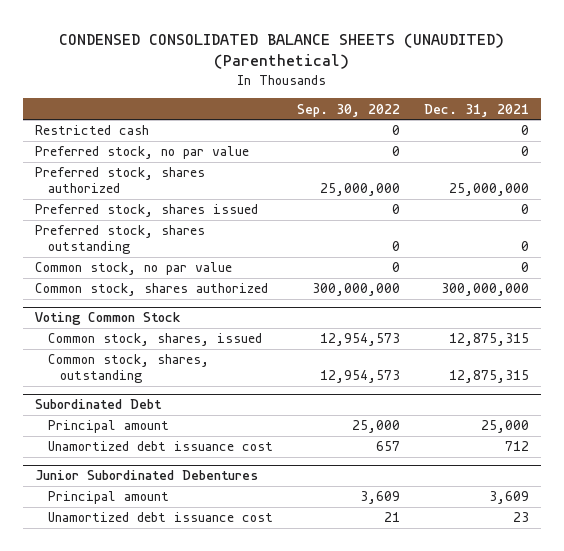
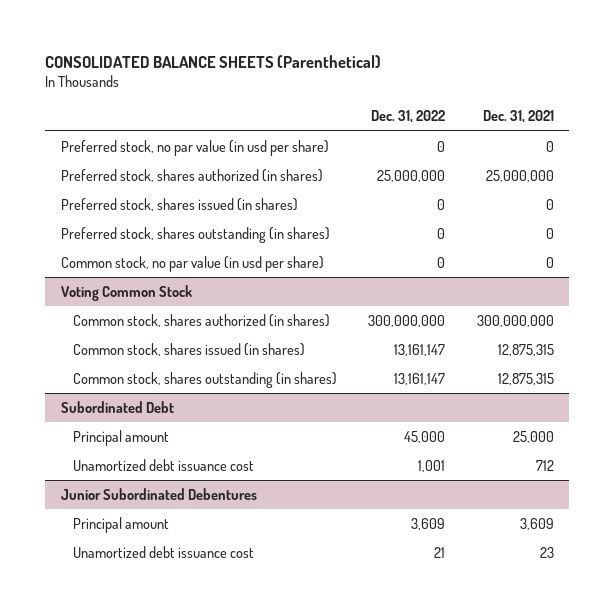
- CONDENSED CONSOLIDATED BALANCE SHEETS (UNAUDITED) (Parenthetical)
+ CONSOLIDATED BALANCE SHEETS (Parenthetical)
- | Sep. 30, 2022 | Dec. 31, 2021
+ | Dec. 31, 2022 | Dec. 31, 2021
- Restricted cash | 0 | 0
- Preferred stock, no par value | 0 | 0
- Preferred stock, shares authorized | 25,000,000 | 25,000,000
- Preferred stock, shares issued | 0 | 0
- Preferred stock, shares outstanding | 0 | 0
- Common stock, no par value | 0 | 0
- Common stock, shares authorized | 300,000,000 | 300,000,000
+ Preferred stock, no par value (in usd per share) | 0 | 0
+ Preferred stock, shares authorized (in shares) | 25,000,000 | 25,000,000
+ Preferred stock, shares issued (in shares) | 0 | 0
+ Preferred stock, shares outstanding (in shares) | 0 | 0
+ Common stock, no par value (in usd per share) | 0 | 0
@ Voting Common Stock
- Common stock, shares, issued | 12,954,573 | 12,875,315
- Common stock, shares, outstanding | 12,954,573 | 12,875,315
+ Common stock, shares authorized (in shares) | 300,000,000 | 300,000,000
+ Common stock, shares issued (in shares) | 13,161,147 | 12,875,315
+ Common stock, shares outstanding (in shares) | 13,161,147 | 12,875,315

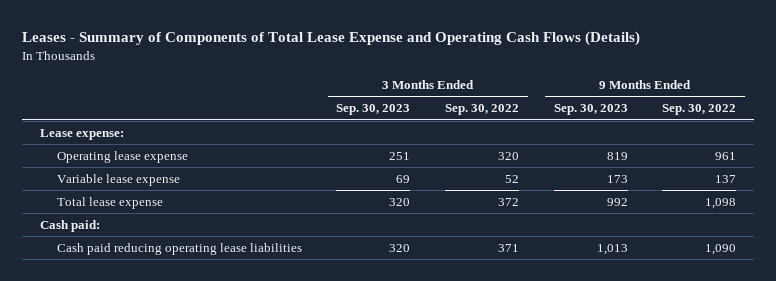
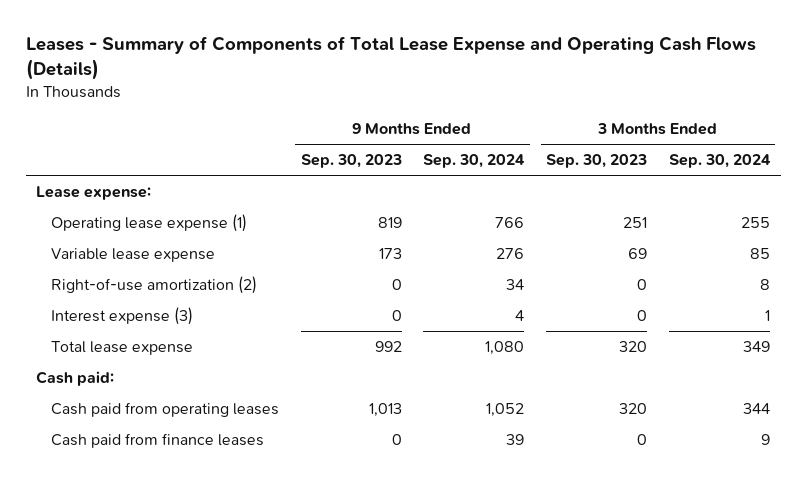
- | 3 Months Ended Sep. 30, 2023 | 3 Months Ended Sep. 30, 2022 | 9 Months Ended Sep. 30, 2023 | 9 Months Ended Sep. 30, 2022
+ | 9 Months Ended Sep. 30, 2023 | 9 Months Ended Sep. 30, 2024 | 3 Months Ended Sep. 30, 2023 | 3 Months Ended Sep. 30, 2024
- Operating lease expense | 251 | 320 | 819 | 961
+ Operating lease expense (1) | 819 | 766 | 251 | 255
+ Right-of-use amortization (2) | 0 | 34 | 0 | 8
+ Interest expense (3) | 0 | 4 | 0 | 1
- Cash paid reducing operating lease liabilities | 320 | 371 | 1,013 | 1,090
+ Cash paid from operating leases | 1,013 | 1,052 | 320 | 344
+ Cash paid from finance leases | 0 | 39 | 0 | 9

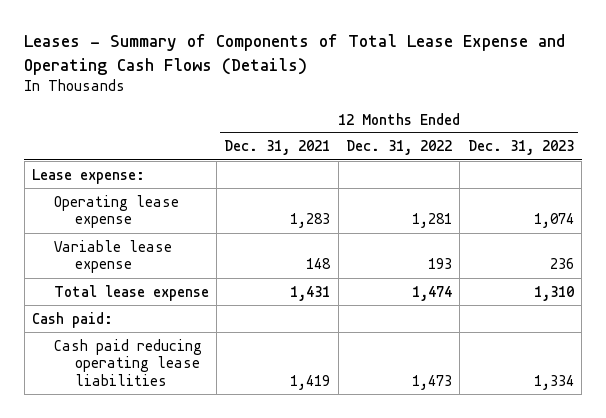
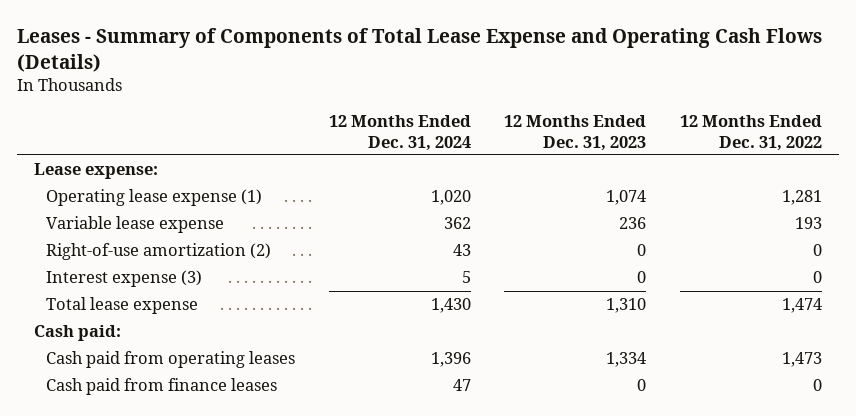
- | 12 Months Ended Dec. 31, 2021 | 12 Months Ended Dec. 31, 2022 | 12 Months Ended Dec. 31, 2023
+ | 12 Months Ended Dec. 31, 2024 | 12 Months Ended Dec. 31, 2023 | 12 Months Ended Dec. 31, 2022
- Operating lease expense | 1,283 | 1,281 | 1,074
+ Operating lease expense (1) | 1,020 | 1,074 | 1,281
+ Right-of-use amortization (2) | 43 | 0 | 0
+ Interest expense (3) | 5 | 0 | 0
- Cash paid reducing operating lease liabilities | 1,419 | 1,473 | 1,334
+ Cash paid from operating leases | 1,396 | 1,334 | 1,473
+ Cash paid from finance leases | 47 | 0 | 0

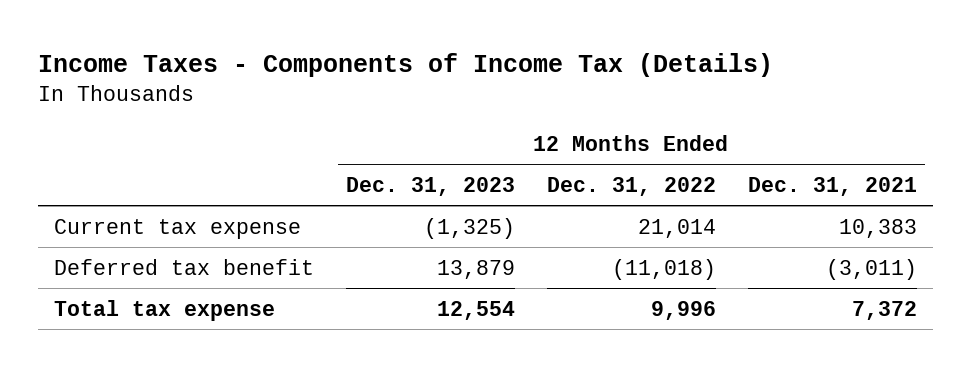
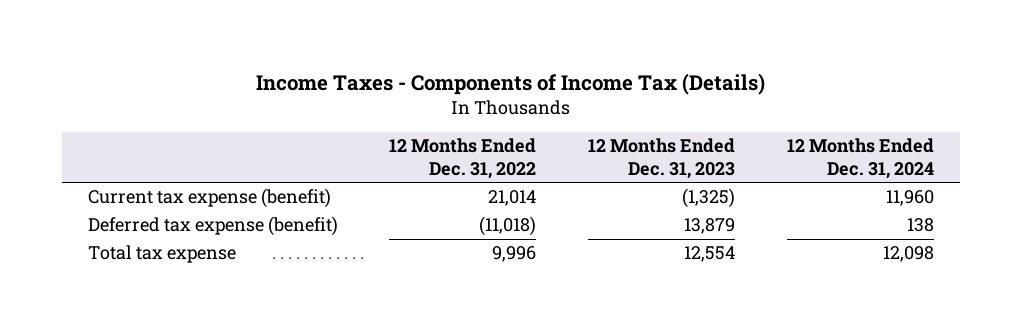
- | 12 Months Ended Dec. 31, 2023 | 12 Months Ended Dec. 31, 2022 | 12 Months Ended Dec. 31, 2021
+ | 12 Months Ended Dec. 31, 2022 | 12 Months Ended Dec. 31, 2023 | 12 Months Ended Dec. 31, 2024
- Current tax expense | (1,325) | 21,014 | 10,383
- Deferred tax benefit | 13,879 | (11,018) | (3,011)
+ Current tax expense (benefit) | 21,014 | (1,325) | 11,960
+ Deferred tax expense (benefit) | (11,018) | 13,879 | 138

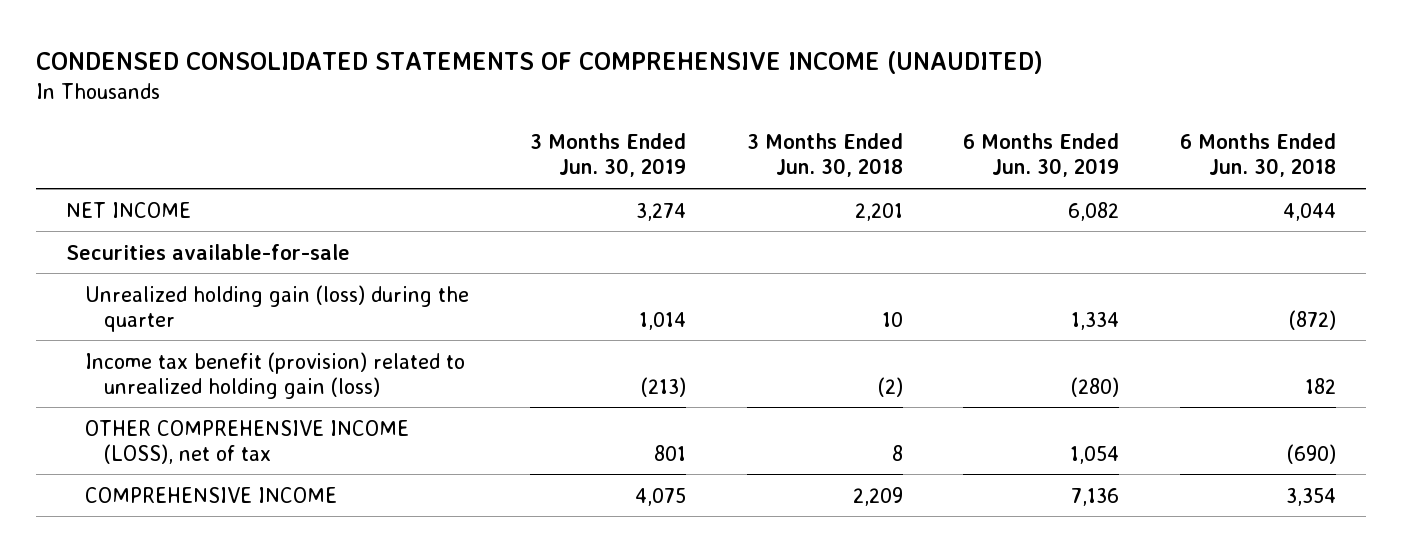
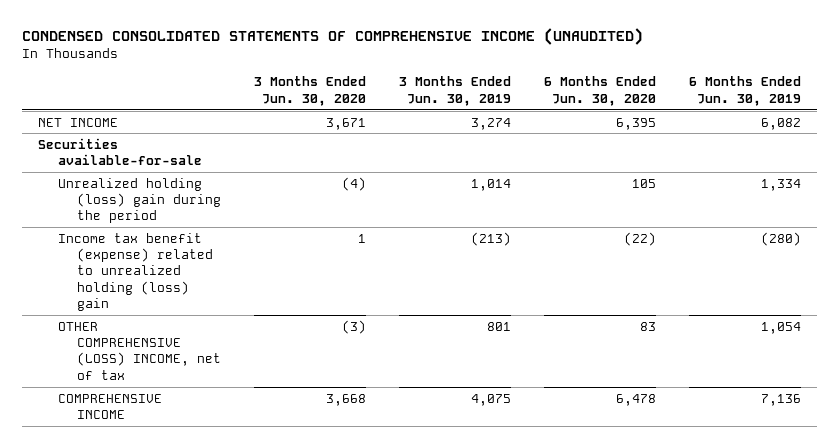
- | 3 Months Ended Jun. 30, 2019 | 3 Months Ended Jun. 30, 2018 | 6 Months Ended Jun. 30, 2019 | 6 Months Ended Jun. 30, 2018
+ | 3 Months Ended Jun. 30, 2020 | 3 Months Ended Jun. 30, 2019 | 6 Months Ended Jun. 30, 2020 | 6 Months Ended Jun. 30, 2019
- Unrealized holding gain (loss) during the quarter | 1,014 | 10 | 1,334 | (872)
- Income tax benefit (provision) related to unrealized holding gain (loss) | (213) | (2) | (280) | 182
- OTHER COMPREHENSIVE INCOME (LOSS), net of tax | 801 | 8 | 1,054 | (690)
+ Unrealized holding (loss) gain during the period | (4) | 1,014 | 105 | 1,334
+ Income tax benefit (expense) related to unrealized holding (loss) gain | 1 | (213) | (22) | (280)
+ OTHER COMPREHENSIVE (LOSS) INCOME, net of tax | (3) | 801 | 83 | 1,054

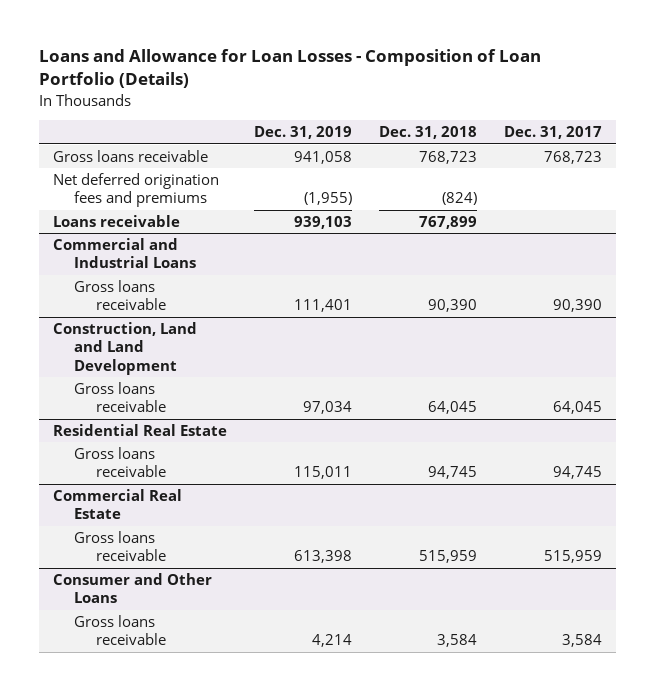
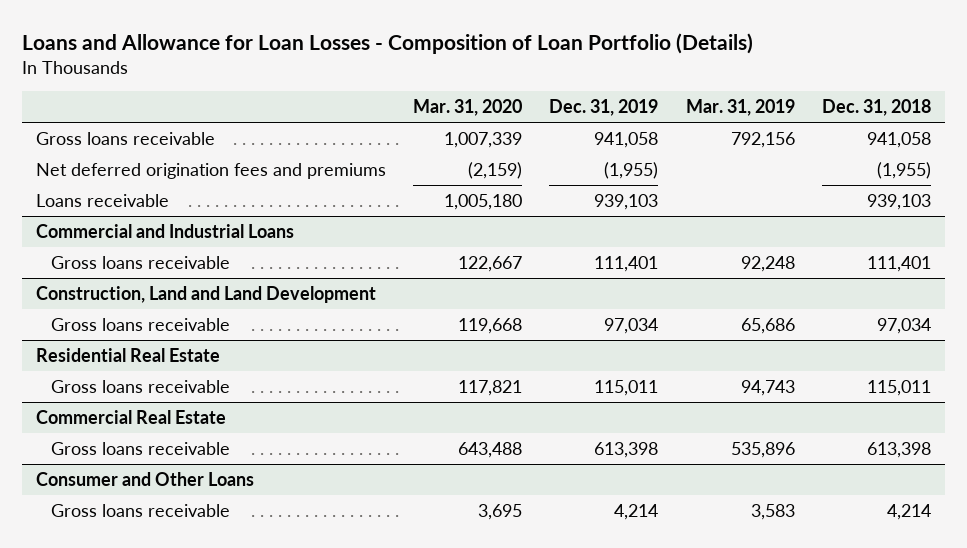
- | Dec. 31, 2019 | Dec. 31, 2018 | Dec. 31, 2017
+ | Mar. 31, 2020 | Dec. 31, 2019 | Mar. 31, 2019 | Dec. 31, 2018
- Gross loans receivable | 941,058 | 768,723 | 768,723
- Net deferred origination fees and premiums | (1,955) | (824) |
- Loans receivable | 939,103 | 767,899 |
+ Gross loans receivable | 1,007,339 | 941,058 | 792,156 | 941,058
+ Net deferred origination fees and premiums | (2,159) | (1,955) | | (1,955)
+ Loans receivable | 1,005,180 | 939,103 | | 939,103
@ Commercial and Industrial Loans
- Gross loans receivable | 111,401 | 90,390 | 90,390
+ Gross loans receivable | 122,667 | 111,401 | 92,248 | 111,401
@ Construction, Land and Land Development
- Gross loans receivable | 97,034 | 64,045 | 64,045
+ Gross loans receivable | 119,668 | 97,034 | 65,686 | 97,034
@ Residential Real Estate
- Gross loans receivable | 115,011 | 94,745 | 94,745
+ Gross loans receivable | 117,821 | 115,011 | 94,743 | 115,011
@ Commercial Real Estate
- Gross loans receivable | 613,398 | 515,959 | 515,959
+ Gross loans receivable | 643,488 | 613,398 | 535,896 | 613,398
@ Consumer and Other Loans
- Gross loans receivable | 4,214 | 3,584 | 3,584
+ Gross loans receivable | 3,695 | 4,214 | 3,583 | 4,214

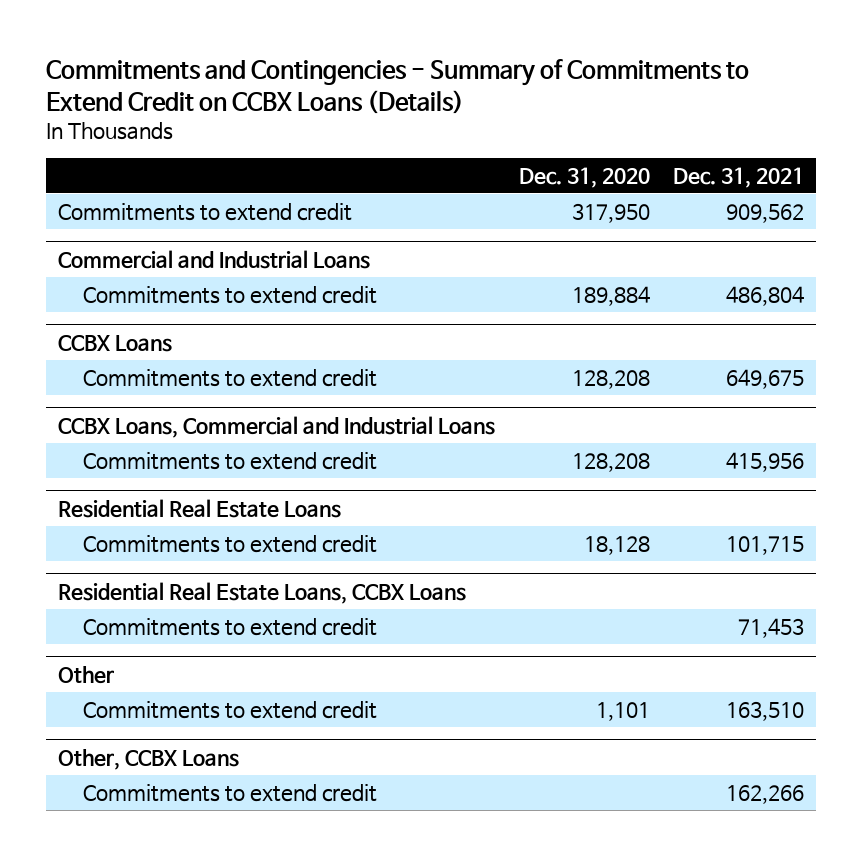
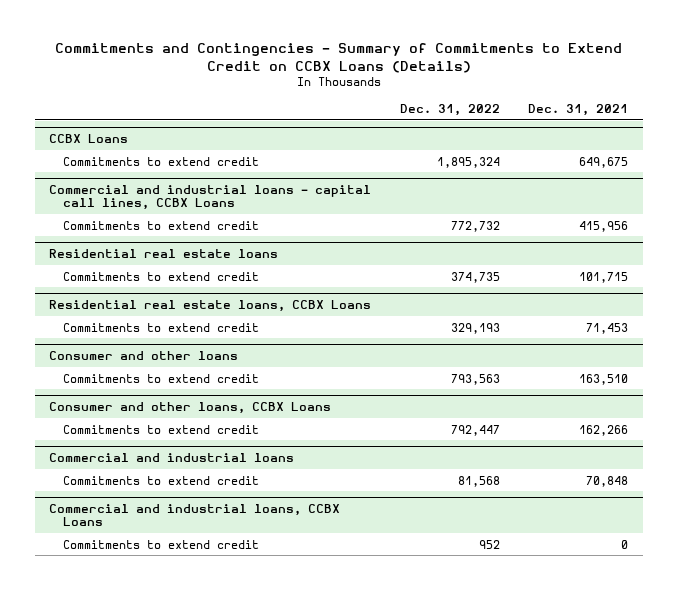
- | Dec. 31, 2020 | Dec. 31, 2021
+ | Dec. 31, 2022 | Dec. 31, 2021
- Commitments to extend credit | 317,950 | 909,562
- Commercial and Industrial Loans
- Commitments to extend credit | 189,884 | 486,804
- CCBX Loans, Commercial and Industrial Loans
+ Commercial and industrial loans - capital call lines, CCBX Loans
- Residential Real Estate Loans
+ Residential real estate loans
- Residential Real Estate Loans, CCBX Loans
+ Residential real estate loans, CCBX Loans
- Other
+ Consumer and other loans
- Other, CCBX Loans
+ Consumer and other loans, CCBX Loans
+ Commercial and industrial loans
+ Commitments to extend credit | 81,568 | 70,848
+ Commercial and industrial loans, CCBX Loans
+ Commitments to extend credit | 952 | 0

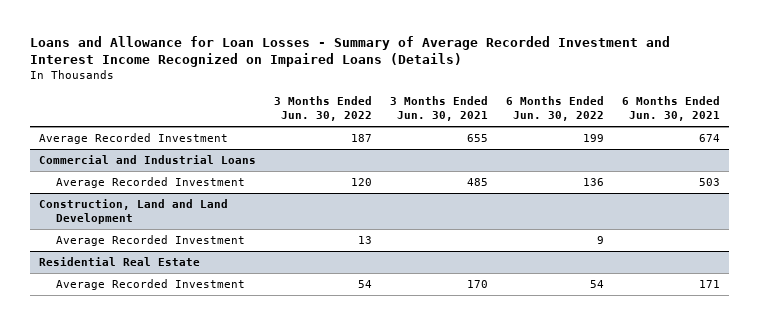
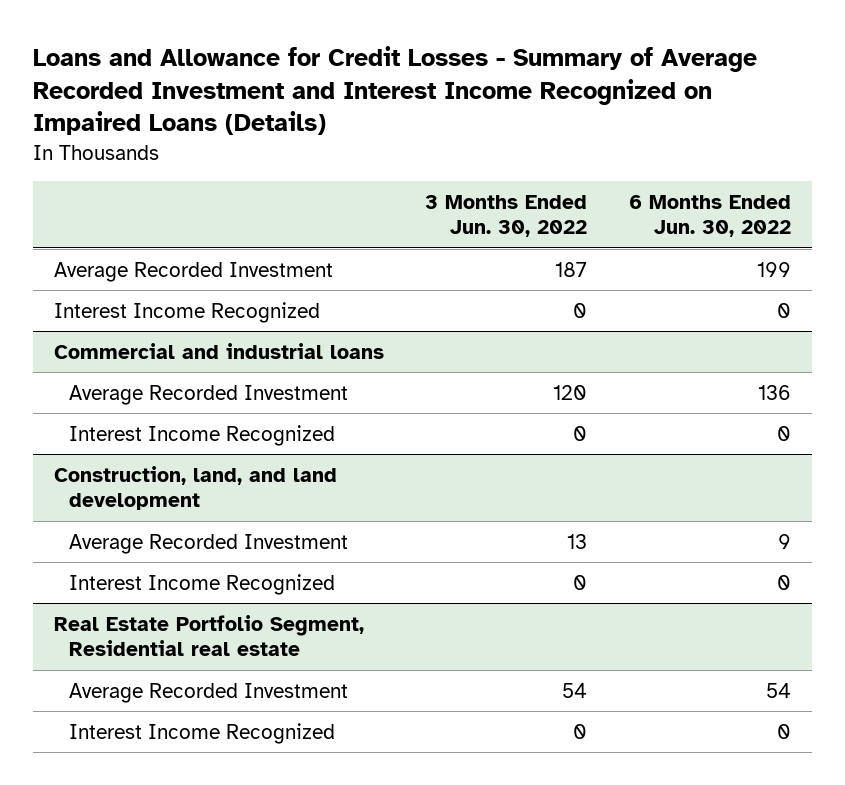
- Loans and Allowance for Loan Losses - Summary of Average Recorded Investment and Interest Income Recognized on Impaired Loans (Details)
+ Loans and Allowance for Credit Losses - Summary of Average Recorded Investment and Interest Income Recognized on Impaired Loans (Details)
- | 3 Months Ended Jun. 30, 2022 | 3 Months Ended Jun. 30, 2021 | 6 Months Ended Jun. 30, 2022 | 6 Months Ended Jun. 30, 2021
+ | 3 Months Ended Jun. 30, 2022 | 6 Months Ended Jun. 30, 2022
- Commercial and Industrial Loans
+ Interest Income Recognized | 0 | 0
+ Commercial and industrial loans
- Construction, Land and Land Development
+ Interest Income Recognized | 0 | 0
+ Construction, land, and land development
- Residential Real Estate
+ Interest Income Recognized | 0 | 0
+ Real Estate Portfolio Segment, Residential real estate
+ Interest Income Recognized | 0 | 0

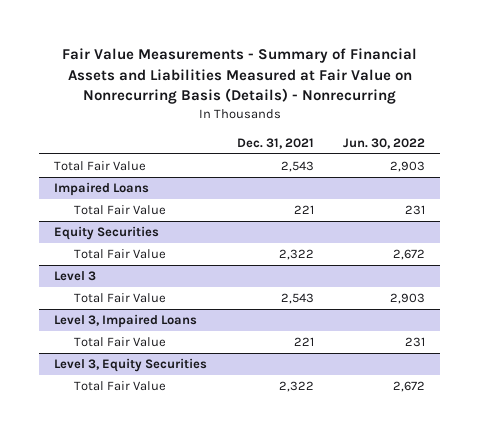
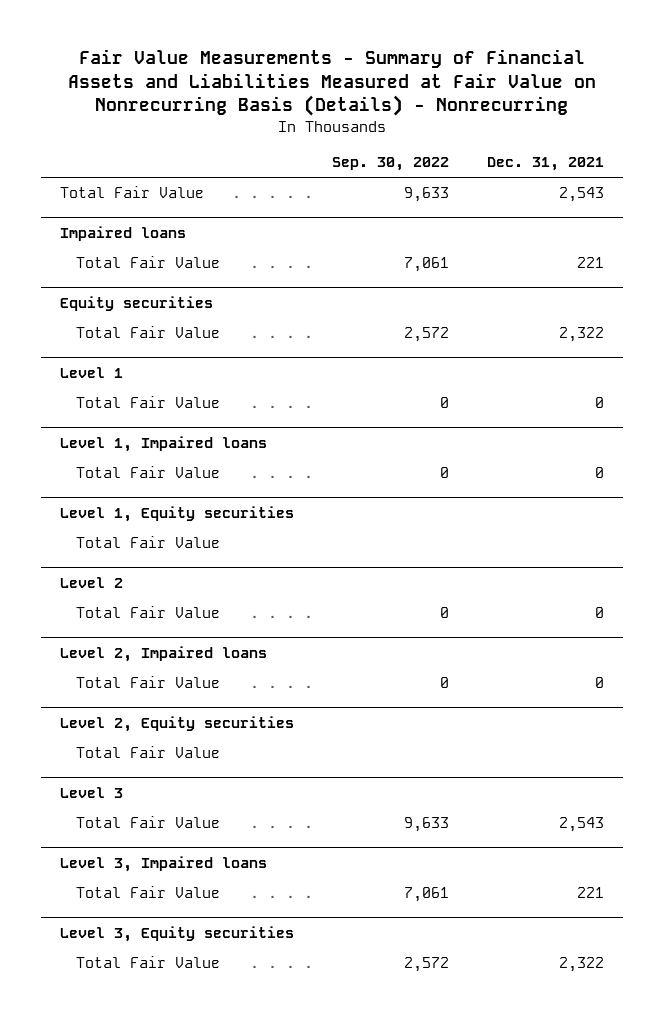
- | Dec. 31, 2021 | Jun. 30, 2022
+ | Sep. 30, 2022 | Dec. 31, 2021
- Impaired Loans
+ Impaired loans
- Equity Securities
+ Equity securities
+ Level 1
+ Total Fair Value | 0 | 0
+ Level 1, Impaired loans
+ Total Fair Value | 0 | 0
+ Level 1, Equity securities
+ Total Fair Value
+ Level 2
+ Total Fair Value | 0 | 0
+ Level 2, Impaired loans
+ Total Fair Value | 0 | 0
+ Level 2, Equity securities
+ Total Fair Value
- Level 3, Impaired Loans
+ Level 3, Impaired loans
- Level 3, Equity Securities
+ Level 3, Equity securities

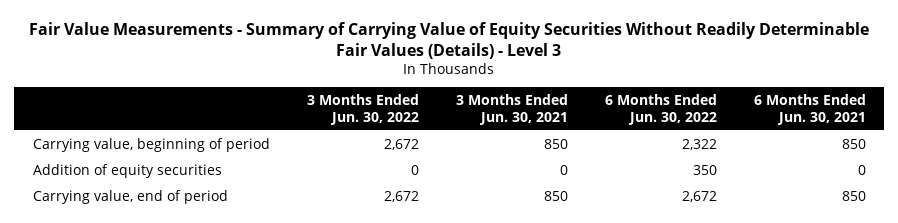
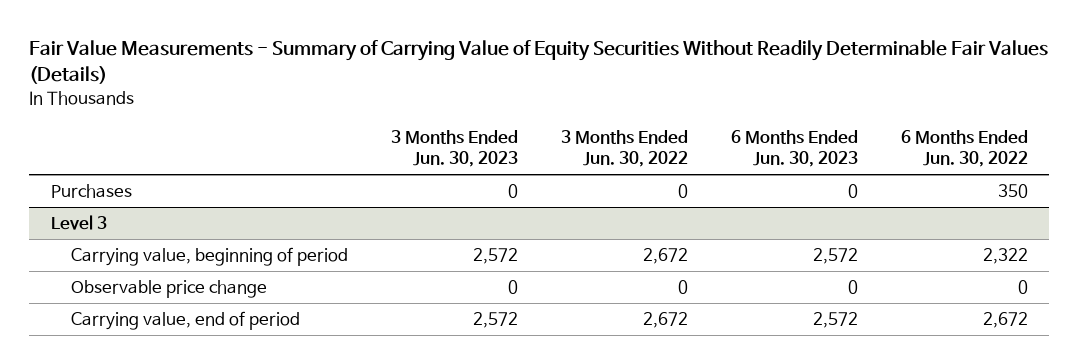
- Fair Value Measurements - Summary of Carrying Value of Equity Securities Without Readily Determinable Fair Values (Details) - Level 3
+ Fair Value Measurements - Summary of Carrying Value of Equity Securities Without Readily Determinable Fair Values (Details)
- | 3 Months Ended Jun. 30, 2022 | 3 Months Ended Jun. 30, 2021 | 6 Months Ended Jun. 30, 2022 | 6 Months Ended Jun. 30, 2021
+ | 3 Months Ended Jun. 30, 2023 | 3 Months Ended Jun. 30, 2022 | 6 Months Ended Jun. 30, 2023 | 6 Months Ended Jun. 30, 2022
+ Purchases | 0 | 0 | 0 | 350
+ Level 3
- Addition of equity securities | 0 | 0 | 350 | 0
+ Observable price change | 0 | 0 | 0 | 0

